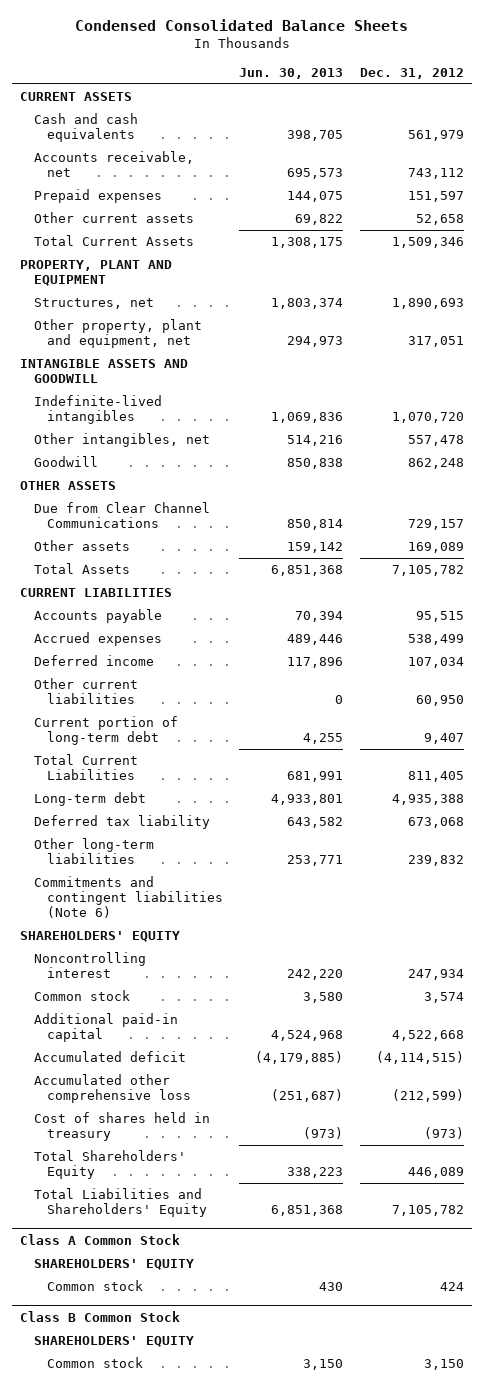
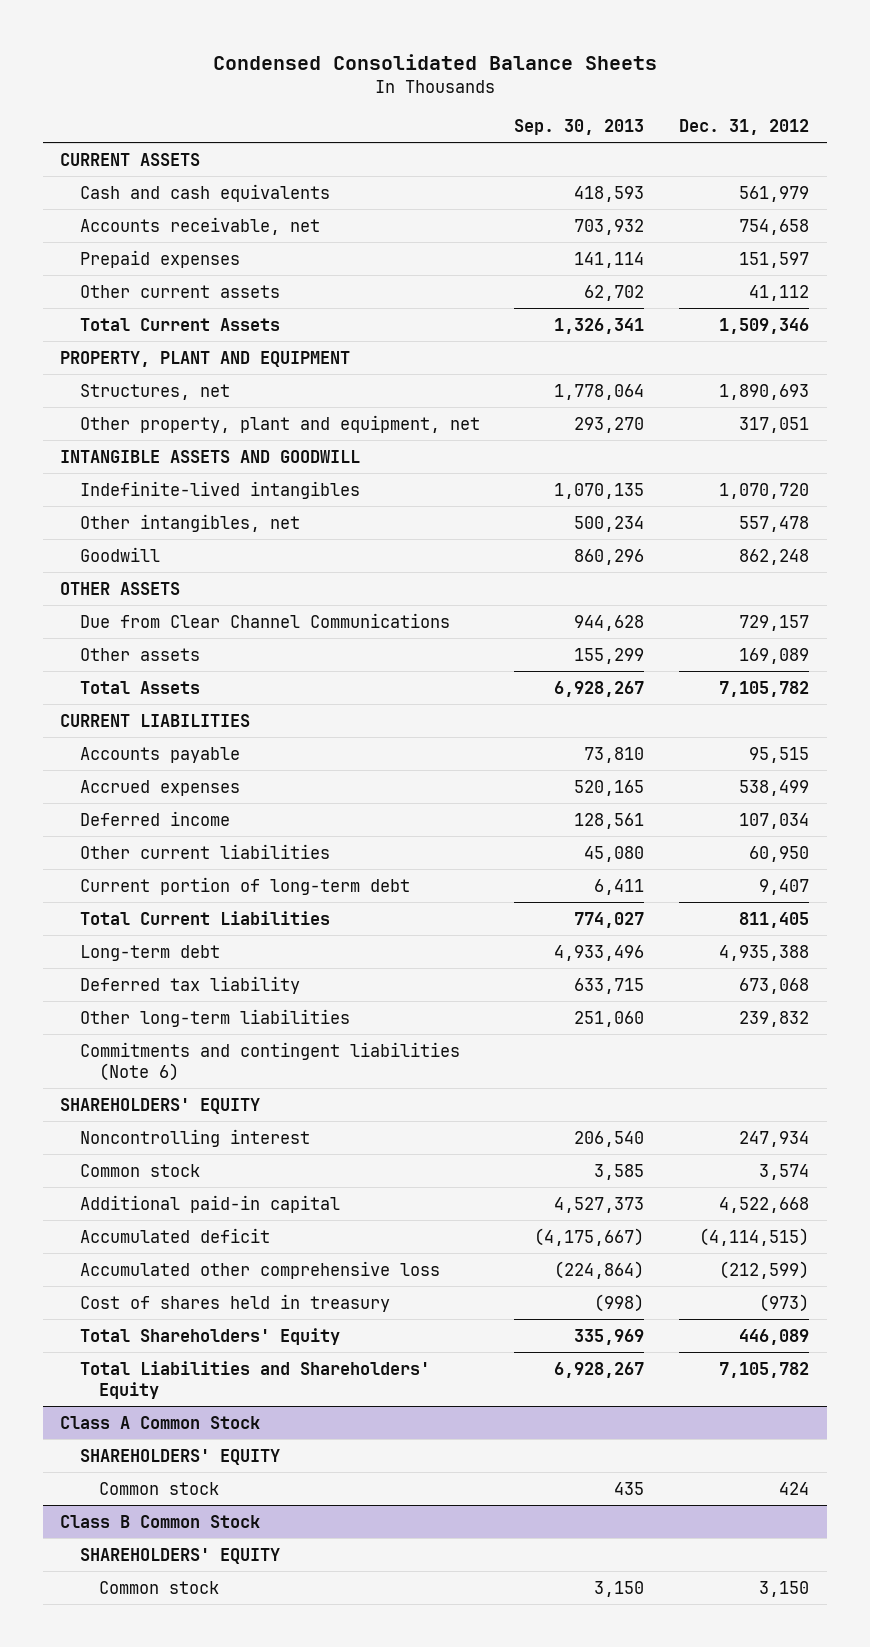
- | Jun. 30, 2013 | Dec. 31, 2012
+ | Sep. 30, 2013 | Dec. 31, 2012
- Accounts receivable, net | 695,573 | 743,112
+ Accounts receivable, net | 703,932 | 754,658
- Other current assets | 69,822 | 52,658
+ Other current assets | 62,702 | 41,112

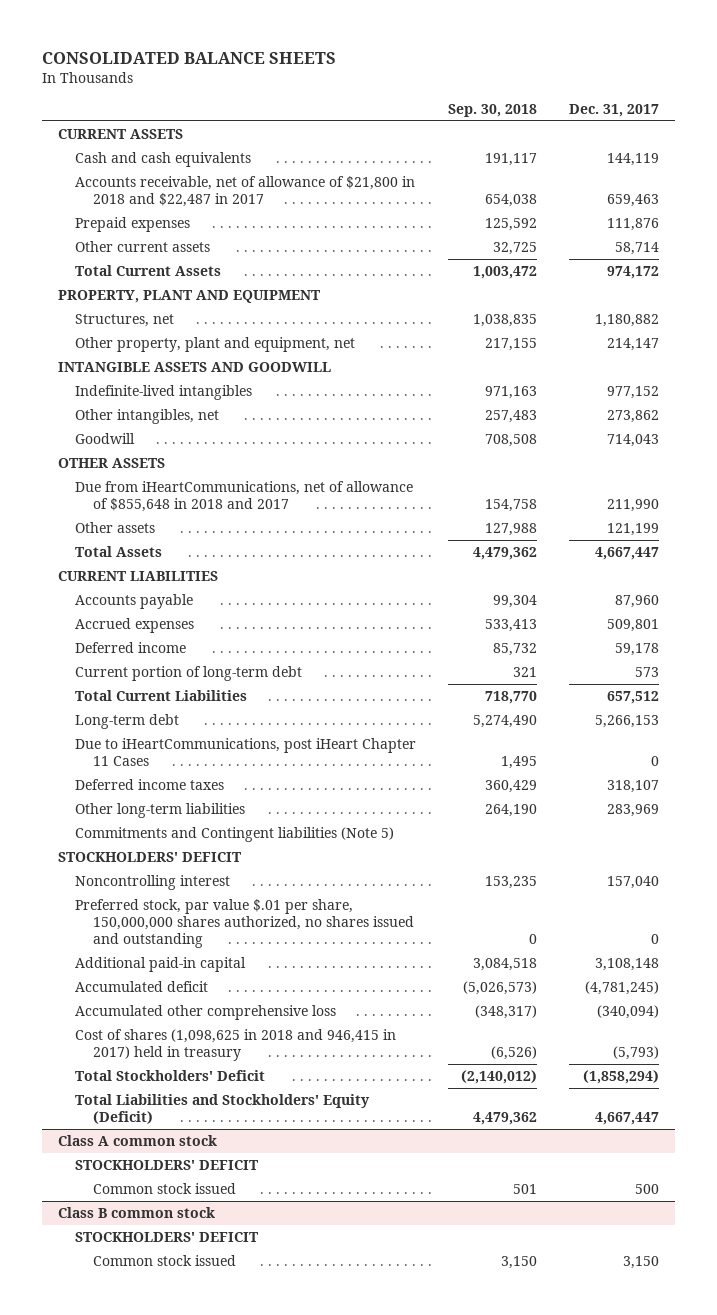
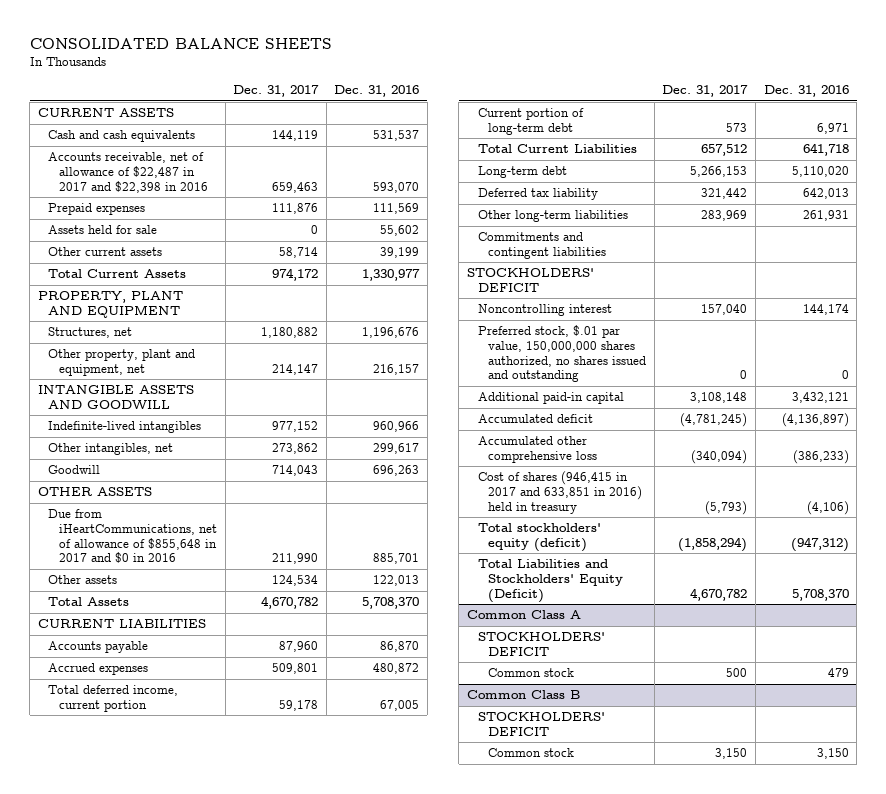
- | Sep. 30, 2018 | Dec. 31, 2017
+ | Dec. 31, 2017 | Dec. 31, 2016
- Accounts receivable, net of allowance of $21,800 in 2018 and $22,487 in 2017 | 654,038 | 659,463
+ Accounts receivable, net of allowance of $22,487 in 2017 and $22,398 in 2016 | 659,463 | 593,070
+ Assets held for sale | 0 | 55,602
- Due from iHeartCommunications, net of allowance of $855,648 in 2018 and 2017 | 154,758 | 211,990
- Other assets | 127,988 | 121,199
- Total Assets | 4,479,362 | 4,667,447
+ Due from iHeartCommunications, net of allowance of $855,648 in 2017 and $0 in 2016 | 211,990 | 885,701
+ Other assets | 124,534 | 122,013
+ Total Assets | 4,670,782 | 5,708,370
- Deferred income | 85,732 | 59,178
+ Total deferred income, current portion | 59,178 | 67,005
- Due to iHeartCommunications, post iHeart Chapter 11 Cases | 1,495 | 0
- Deferred income taxes | 360,429 | 318,107
+ Deferred tax liability | 321,442 | 642,013
- Commitments and Contingent liabilities (Note 5)
+ Commitments and contingent liabilities
- Preferred stock, par value $.01 per share, 150,000,000 shares authorized, no shares issued and outstanding | 0 | 0
+ Preferred stock, $.01 par value, 150,000,000 shares authorized, no shares issued and outstanding | 0 | 0
- Cost of shares (1,098,625 in 2018 and 946,415 in 2017) held in treasury | (6,526) | (5,793)
- Total Stockholders' Deficit | (2,140,012) | (1,858,294)
- Total Liabilities and Stockholders' Equity (Deficit) | 4,479,362 | 4,667,447
- Class A common stock
+ Cost of shares (946,415 in 2017 and 633,851 in 2016) held in treasury | (5,793) | (4,106)
+ Total stockholders' equity (deficit) | (1,858,294) | (947,312)
+ Total Liabilities and Stockholders' Equity (Deficit) | 4,670,782 | 5,708,370
+ Common Class A
- Common stock issued | 501 | 500
- Class B common stock
+ Common stock | 500 | 479
+ Common Class B
- Common stock issued | 3,150 | 3,150
+ Common stock | 3,150 | 3,150

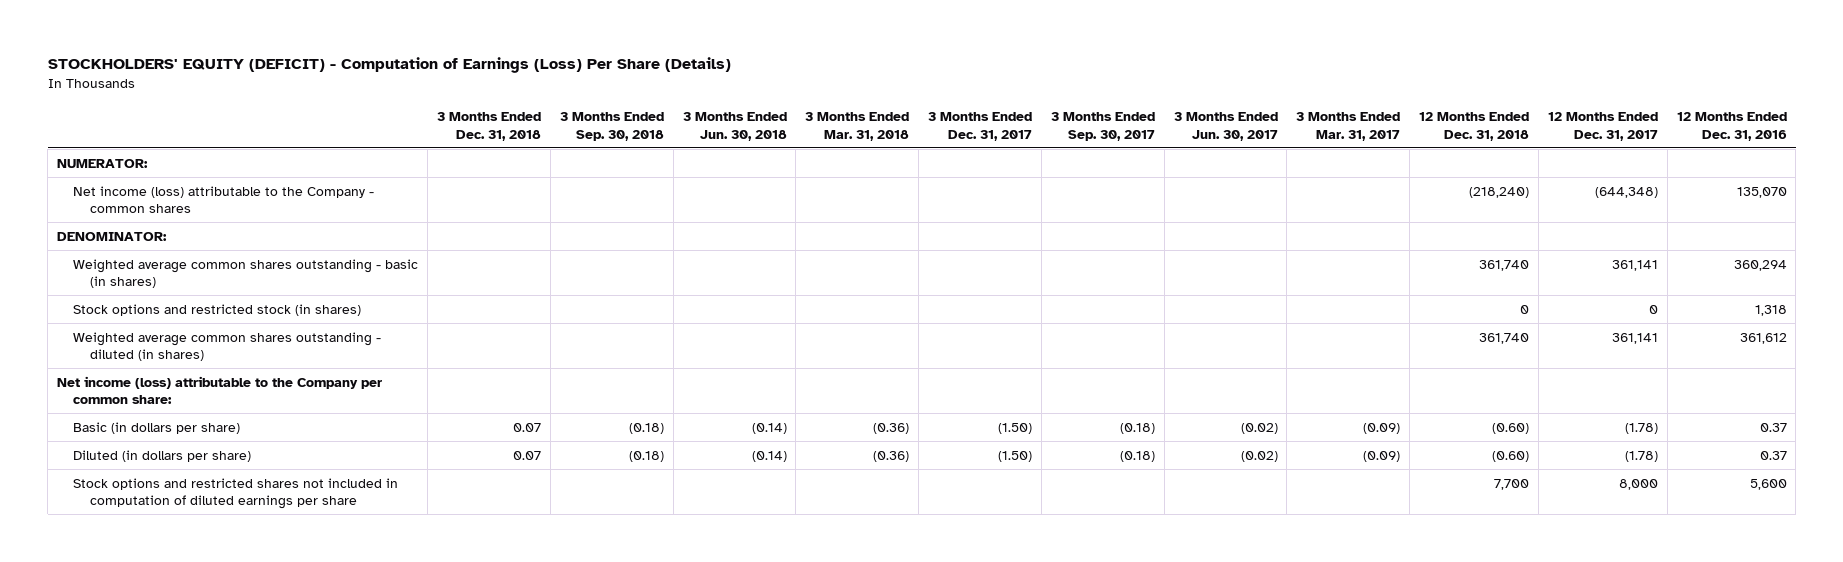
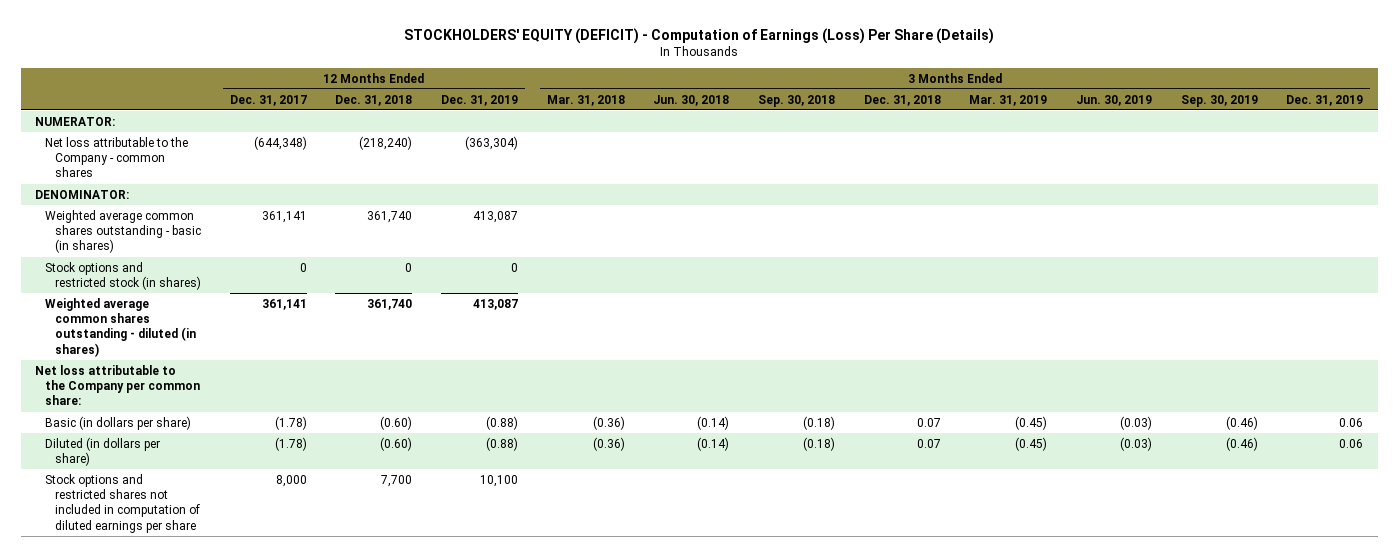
- | 3 Months Ended Dec. 31, 2018 | 3 Months Ended Sep. 30, 2018 | 3 Months Ended Jun. 30, 2018 | 3 Months Ended Mar. 31, 2018 | 3 Months Ended Dec. 31, 2017 | 3 Months Ended Sep. 30, 2017 | 3 Months Ended Jun. 30, 2017 | 3 Months Ended Mar. 31, 2017 | 12 Months Ended Dec. 31, 2018 | 12 Months Ended Dec. 31, 2017 | 12 Months Ended Dec. 31, 2016
+ | 12 Months Ended Dec. 31, 2017 | 12 Months Ended Dec. 31, 2018 | 12 Months Ended Dec. 31, 2019 | 3 Months Ended Mar. 31, 2018 | 3 Months Ended Jun. 30, 2018 | 3 Months Ended Sep. 30, 2018 | 3 Months Ended Dec. 31, 2018 | 3 Months Ended Mar. 31, 2019 | 3 Months Ended Jun. 30, 2019 | 3 Months Ended Sep. 30, 2019 | 3 Months Ended Dec. 31, 2019
- Net income (loss) attributable to the Company - common shares | | | | | | | | | (218,240) | (644,348) | 135,070
+ Net loss attributable to the Company - common shares | (644,348) | (218,240) | (363,304) | | | | | | | |
- Net income (loss) attributable to the Company per common share:
+ Net loss attributable to the Company per common share:

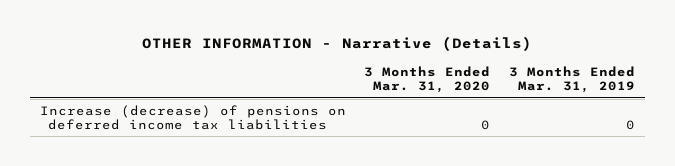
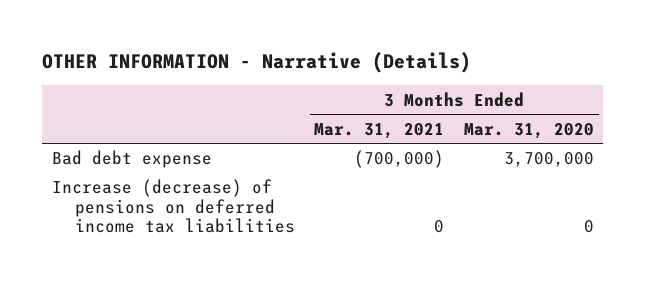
- | 3 Months Ended Mar. 31, 2020 | 3 Months Ended Mar. 31, 2019
+ | 3 Months Ended Mar. 31, 2021 | 3 Months Ended Mar. 31, 2020
+ Bad debt expense | (700,000) | 3,700,000

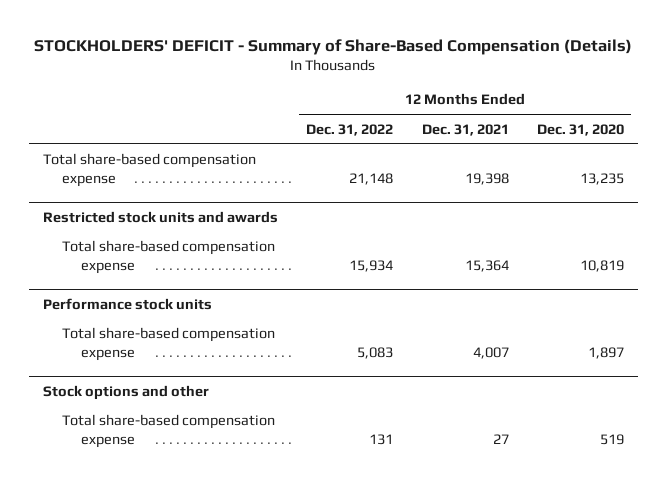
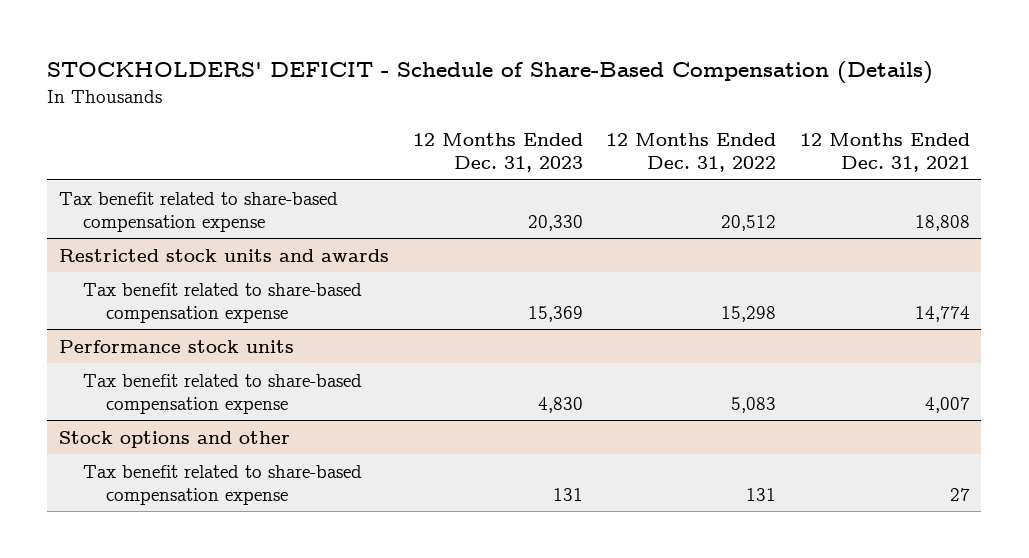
- STOCKHOLDERS' DEFICIT - Summary of Share-Based Compensation (Details)
+ STOCKHOLDERS' DEFICIT - Schedule of Share-Based Compensation (Details)
- | 12 Months Ended Dec. 31, 2022 | 12 Months Ended Dec. 31, 2021 | 12 Months Ended Dec. 31, 2020
+ | 12 Months Ended Dec. 31, 2023 | 12 Months Ended Dec. 31, 2022 | 12 Months Ended Dec. 31, 2021
- Total share-based compensation expense | 21,148 | 19,398 | 13,235
+ Tax benefit related to share-based compensation expense | 20,330 | 20,512 | 18,808
@ Restricted stock units and awards
- Total share-based compensation expense | 15,934 | 15,364 | 10,819
+ Tax benefit related to share-based compensation expense | 15,369 | 15,298 | 14,774
@ Performance stock units
- Total share-based compensation expense | 5,083 | 4,007 | 1,897
+ Tax benefit related to share-based compensation expense | 4,830 | 5,083 | 4,007
@ Stock options and other
- Total share-based compensation expense | 131 | 27 | 519
+ Tax benefit related to share-based compensation expense | 131 | 131 | 27

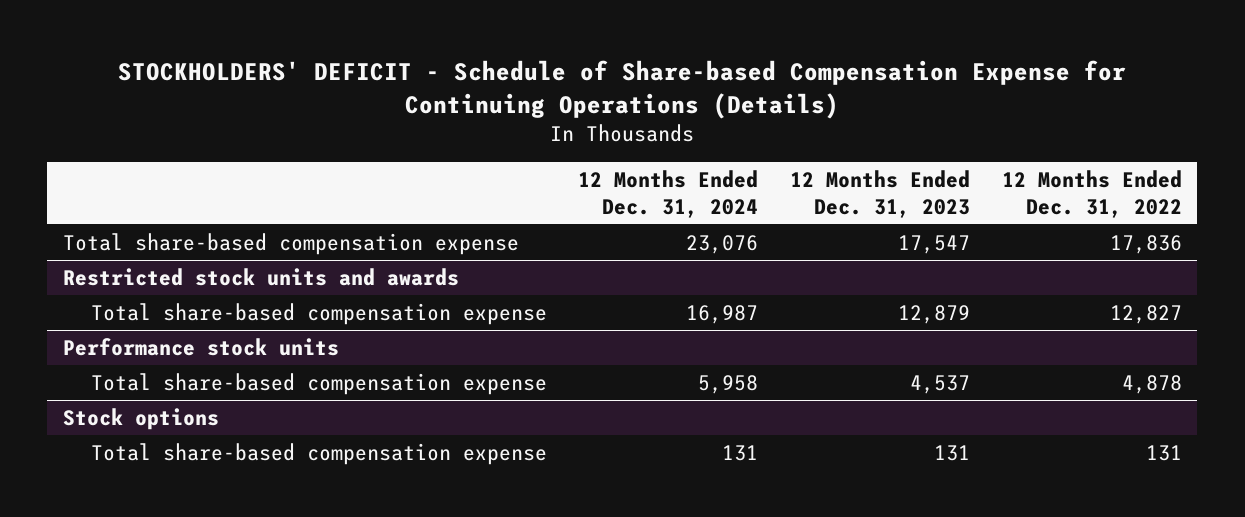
- STOCKHOLDERS' DEFICIT - Schedule of Share-Based Compensation (Details)
+ STOCKHOLDERS' DEFICIT - Schedule of Share-based Compensation Expense for Continuing Operations (Details)
- | 12 Months Ended Dec. 31, 2023 | 12 Months Ended Dec. 31, 2022 | 12 Months Ended Dec. 31, 2021
+ | 12 Months Ended Dec. 31, 2024 | 12 Months Ended Dec. 31, 2023 | 12 Months Ended Dec. 31, 2022
- Tax benefit related to share-based compensation expense | 20,330 | 20,512 | 18,808
+ Total share-based compensation expense | 23,076 | 17,547 | 17,836
@ Restricted stock units and awards
- Tax benefit related to share-based compensation expense | 15,369 | 15,298 | 14,774
+ Total share-based compensation expense | 16,987 | 12,879 | 12,827
@ Performance stock units
- Tax benefit related to share-based compensation expense | 4,830 | 5,083 | 4,007
- Stock options and other
- Tax benefit related to share-based compensation expense | 131 | 131 | 27
@ Performance stock units
+ Total share-based compensation expense | 5,958 | 4,537 | 4,878
+ Stock options
+ Total share-based compensation expense | 131 | 131 | 131

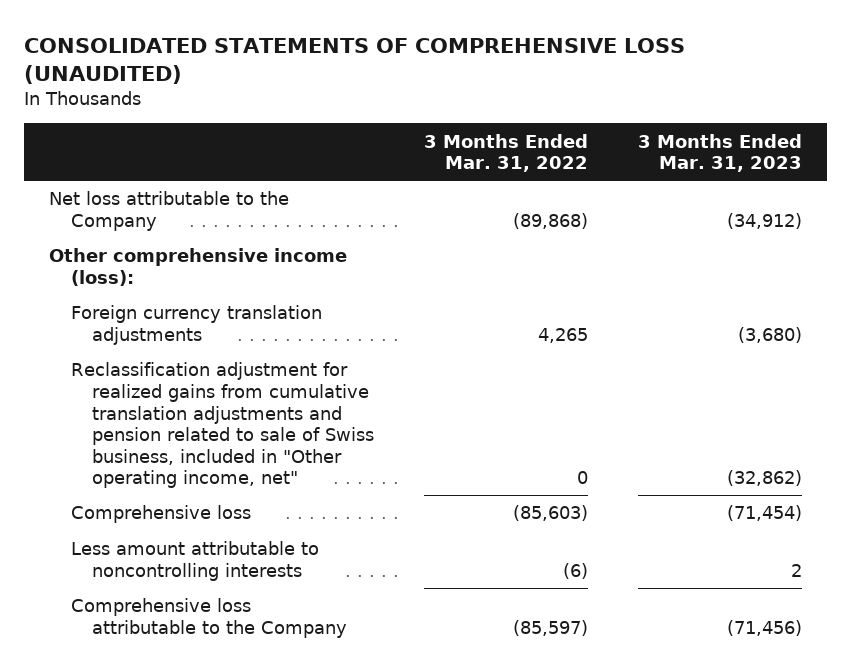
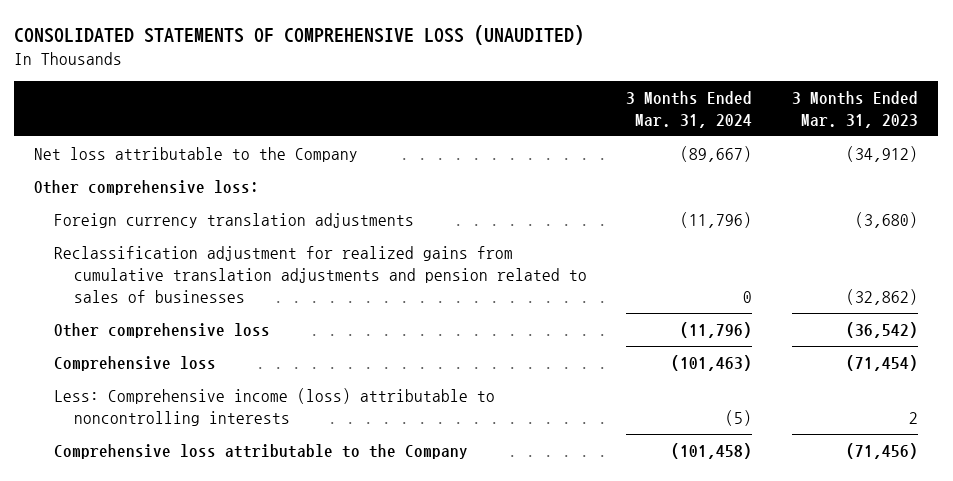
- | 3 Months Ended Mar. 31, 2022 | 3 Months Ended Mar. 31, 2023
+ | 3 Months Ended Mar. 31, 2024 | 3 Months Ended Mar. 31, 2023
- Other comprehensive income (loss):
+ Other comprehensive loss:
- Reclassification adjustment for realized gains from cumulative translation adjustments and pension related to sale of Swiss business, included in "Other operating income, net" | 0 | (32,862)
+ Reclassification adjustment for realized gains from cumulative translation adjustments and pension related to sales of businesses | 0 | (32,862)
+ Other comprehensive loss | (11,796) | (36,542)
- Less amount attributable to noncontrolling interests | (6) | 2
+ Less: Comprehensive income (loss) attributable to noncontrolling interests | (5) | 2

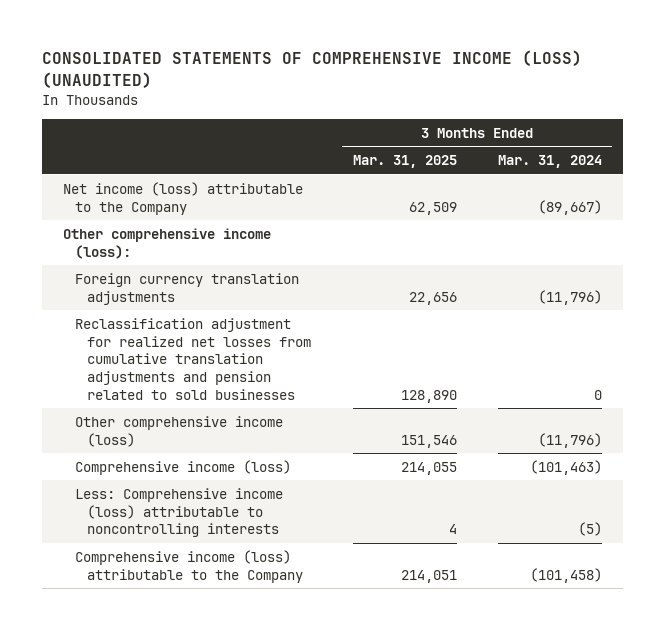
- CONSOLIDATED STATEMENTS OF COMPREHENSIVE LOSS (UNAUDITED)
+ CONSOLIDATED STATEMENTS OF COMPREHENSIVE INCOME (LOSS) (UNAUDITED)
- | 3 Months Ended Mar. 31, 2024 | 3 Months Ended Mar. 31, 2023
+ | 3 Months Ended Mar. 31, 2025 | 3 Months Ended Mar. 31, 2024
- Net loss attributable to the Company | (89,667) | (34,912)
- Other comprehensive loss:
+ Net income (loss) attributable to the Company | 62,509 | (89,667)
+ Other comprehensive income (loss):
- Reclassification adjustment for realized gains from cumulative translation adjustments and pension related to sales of businesses | 0 | (32,862)
- Other comprehensive loss | (11,796) | (36,542)
- Comprehensive loss | (101,463) | (71,454)
+ Reclassification adjustment for realized net losses from cumulative translation adjustments and pension related to sold businesses | 128,890 | 0
+ Other comprehensive income (loss) | 151,546 | (11,796)
+ Comprehensive income (loss) | 214,055 | (101,463)
- Comprehensive loss attributable to the Company | (101,458) | (71,456)
+ Comprehensive income (loss) attributable to the Company | 214,051 | (101,458)

